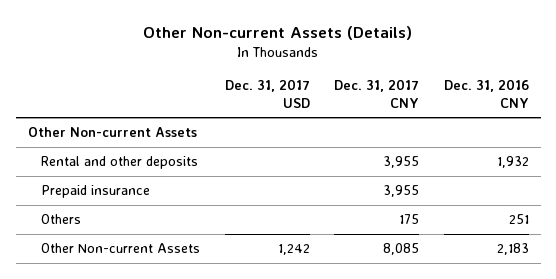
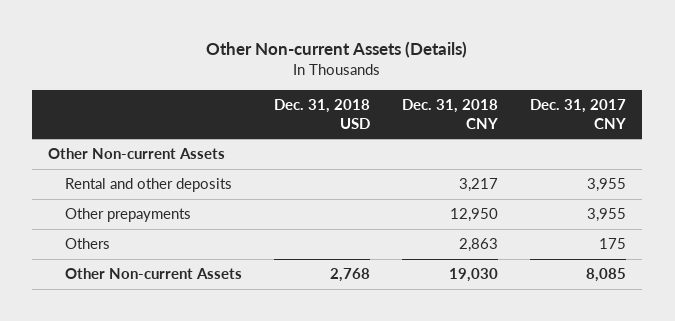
- | Dec. 31, 2017 USD | Dec. 31, 2017 CNY | Dec. 31, 2016 CNY
+ | Dec. 31, 2018 USD | Dec. 31, 2018 CNY | Dec. 31, 2017 CNY
- Prepaid insurance | | 3,955 |
+ Other prepayments | | 12,950 | 3,955

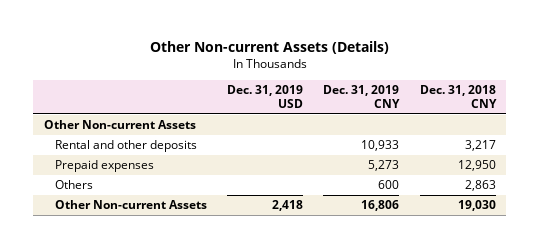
- | Dec. 31, 2018 USD | Dec. 31, 2018 CNY | Dec. 31, 2017 CNY
+ | Dec. 31, 2019 USD | Dec. 31, 2019 CNY | Dec. 31, 2018 CNY
- Other prepayments | | 12,950 | 3,955
+ Prepaid expenses | | 5,273 | 12,950

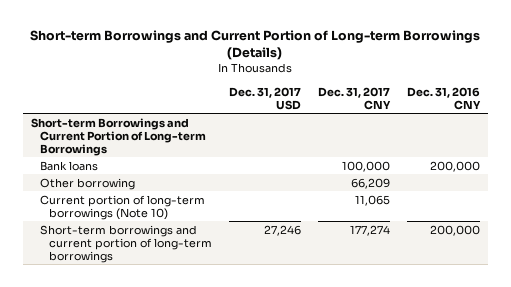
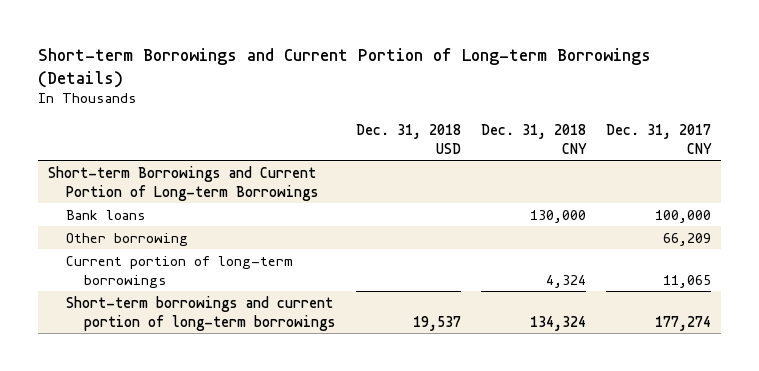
- | Dec. 31, 2017 USD | Dec. 31, 2017 CNY | Dec. 31, 2016 CNY
+ | Dec. 31, 2018 USD | Dec. 31, 2018 CNY | Dec. 31, 2017 CNY
- Current portion of long-term borrowings (Note 10) | | 11,065 |
+ Current portion of long-term borrowings | | 4,324 | 11,065

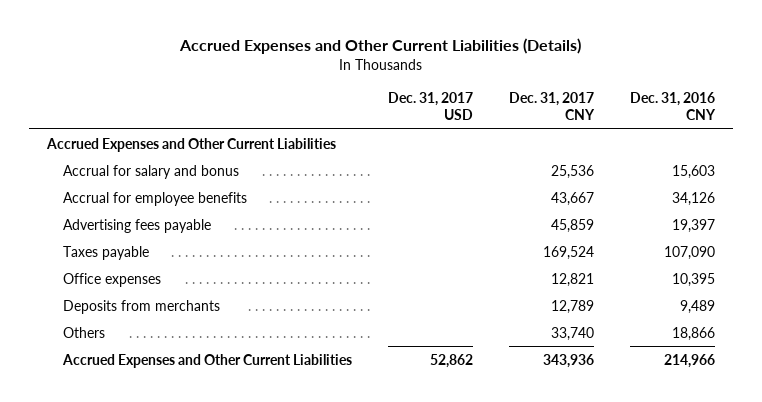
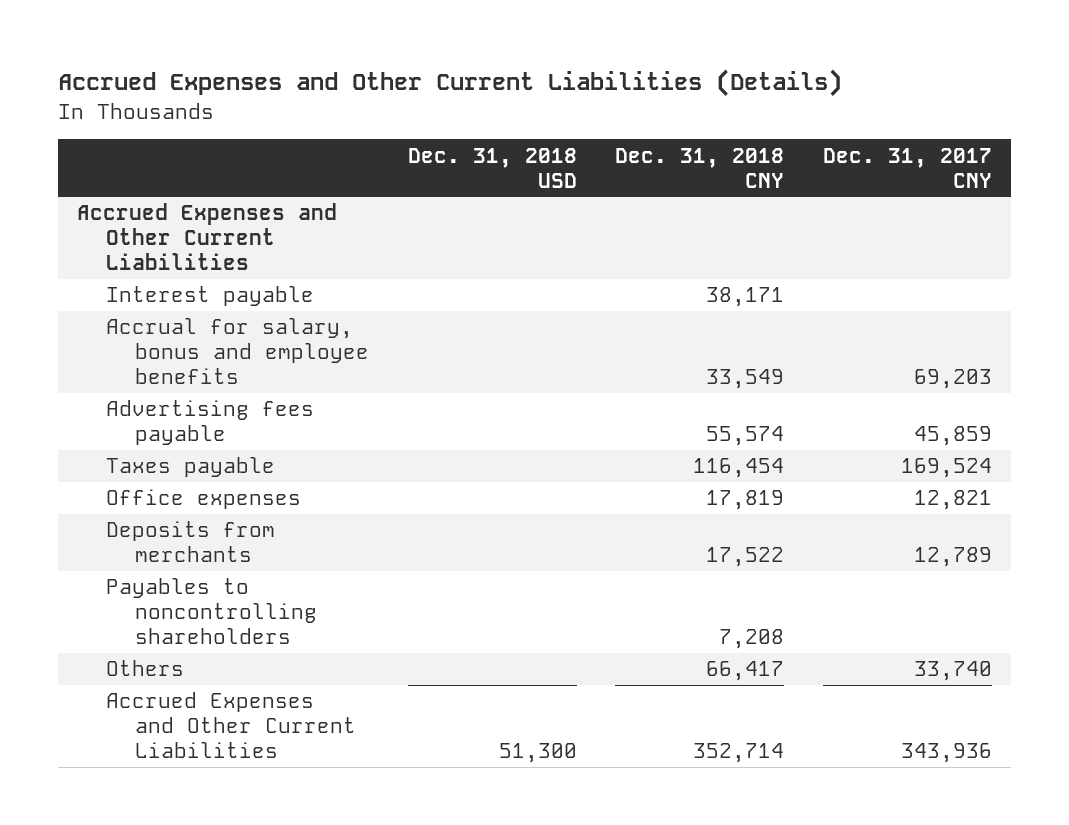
- | Dec. 31, 2017 USD | Dec. 31, 2017 CNY | Dec. 31, 2016 CNY
+ | Dec. 31, 2018 USD | Dec. 31, 2018 CNY | Dec. 31, 2017 CNY
- Accrual for salary and bonus | | 25,536 | 15,603
- Accrual for employee benefits | | 43,667 | 34,126
+ Interest payable | | 38,171 |
+ Accrual for salary, bonus and employee benefits | | 33,549 | 69,203
+ Payables to noncontrolling shareholders | | 7,208 |

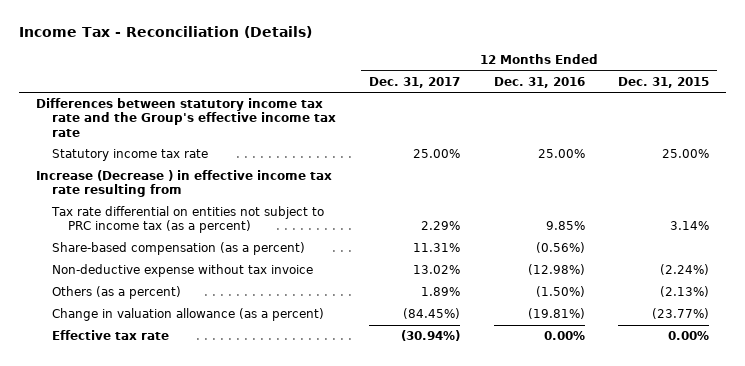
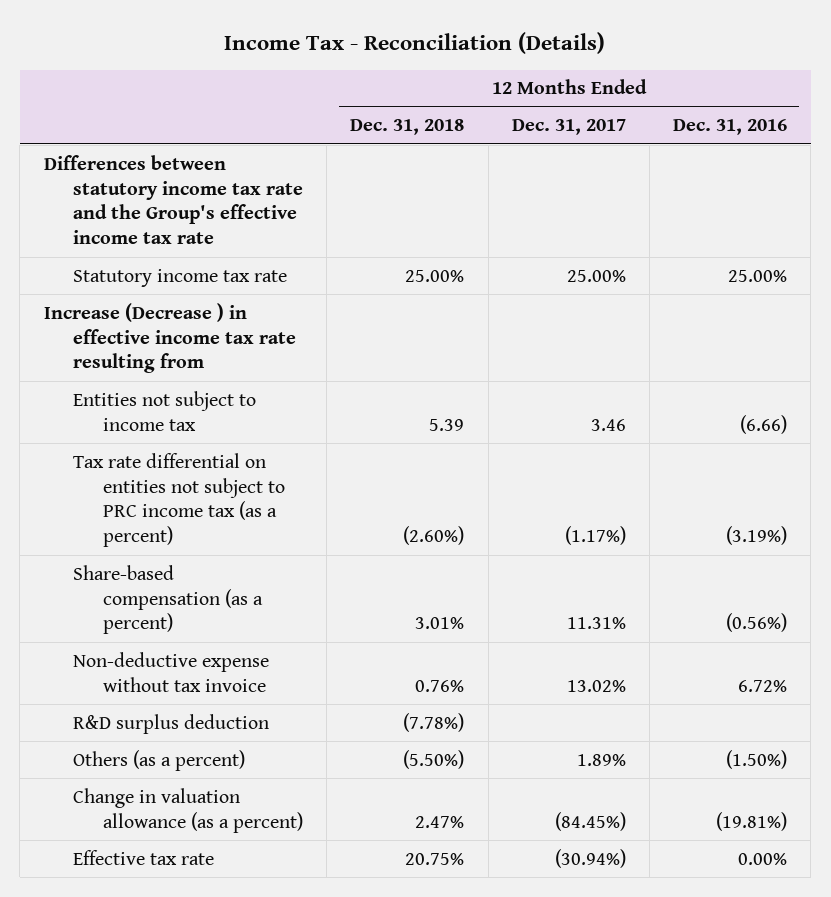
- | 12 Months Ended Dec. 31, 2017 | 12 Months Ended Dec. 31, 2016 | 12 Months Ended Dec. 31, 2015
+ | 12 Months Ended Dec. 31, 2018 | 12 Months Ended Dec. 31, 2017 | 12 Months Ended Dec. 31, 2016
- Tax rate differential on entities not subject to PRC income tax (as a percent) | 2.29% | 9.85% | 3.14%
+ Entities not subject to income tax | 5.39 | 3.46 | (6.66)
+ Tax rate differential on entities not subject to PRC income tax (as a percent) | (2.60%) | (1.17%) | (3.19%)
- Non-deductive expense without tax invoice | 13.02% | (12.98%) | (2.24%)
+ Non-deductive expense without tax invoice | 0.76% | 13.02% | 6.72%
+ R&D surplus deduction | (7.78%) | |

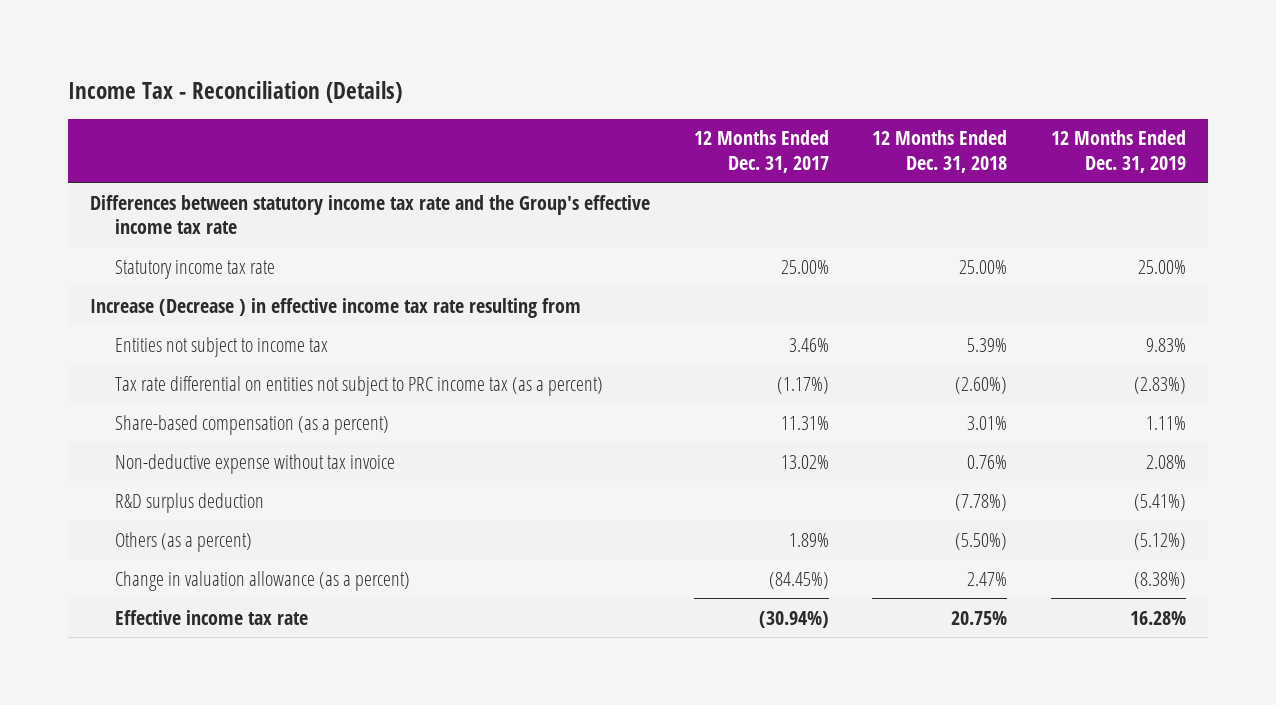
- | 12 Months Ended Dec. 31, 2018 | 12 Months Ended Dec. 31, 2017 | 12 Months Ended Dec. 31, 2016
+ | 12 Months Ended Dec. 31, 2017 | 12 Months Ended Dec. 31, 2018 | 12 Months Ended Dec. 31, 2019
- Entities not subject to income tax | 5.39 | 3.46 | (6.66)
+ Entities not subject to income tax | 3.46% | 5.39% | 9.83%
- Effective tax rate | 20.75% | (30.94%) | 0.00%
+ Effective income tax rate | (30.94%) | 20.75% | 16.28%

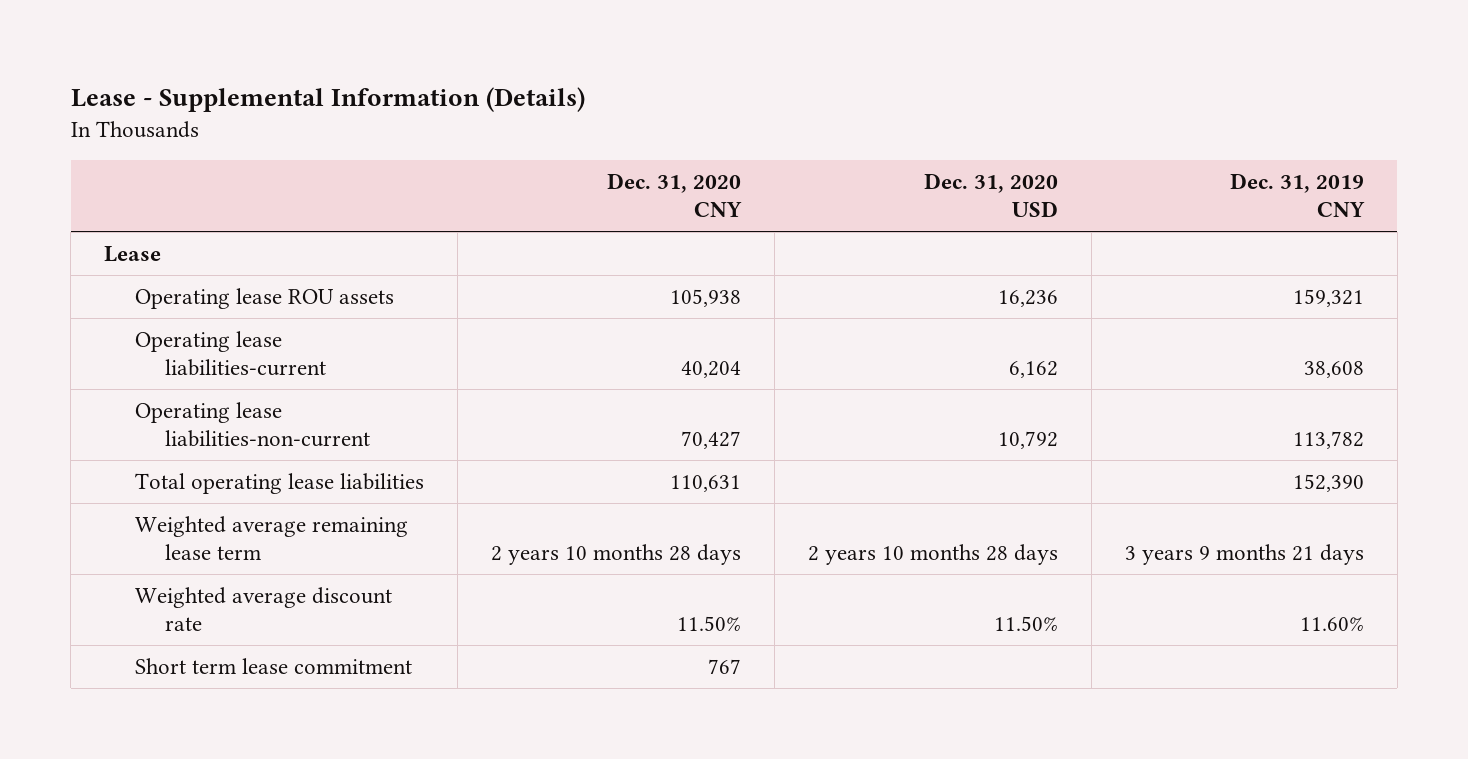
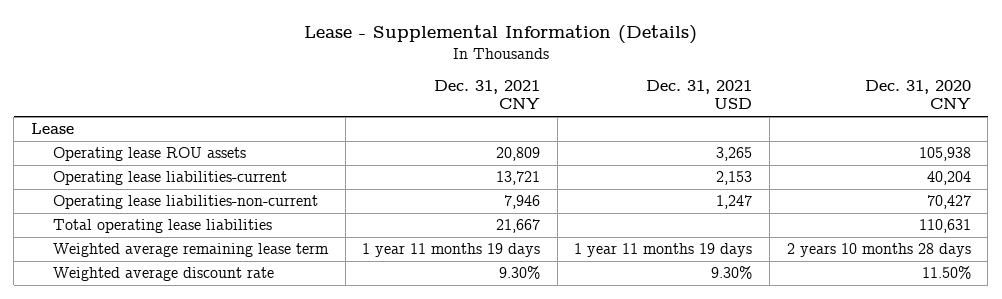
- | Dec. 31, 2020 CNY | Dec. 31, 2020 USD | Dec. 31, 2019 CNY
+ | Dec. 31, 2021 CNY | Dec. 31, 2021 USD | Dec. 31, 2020 CNY
- Short term lease commitment | 767 | |

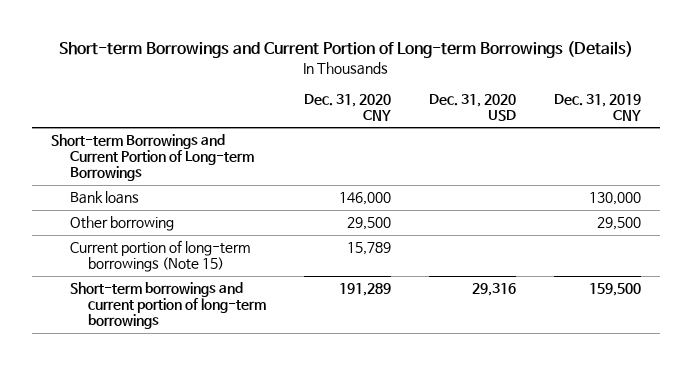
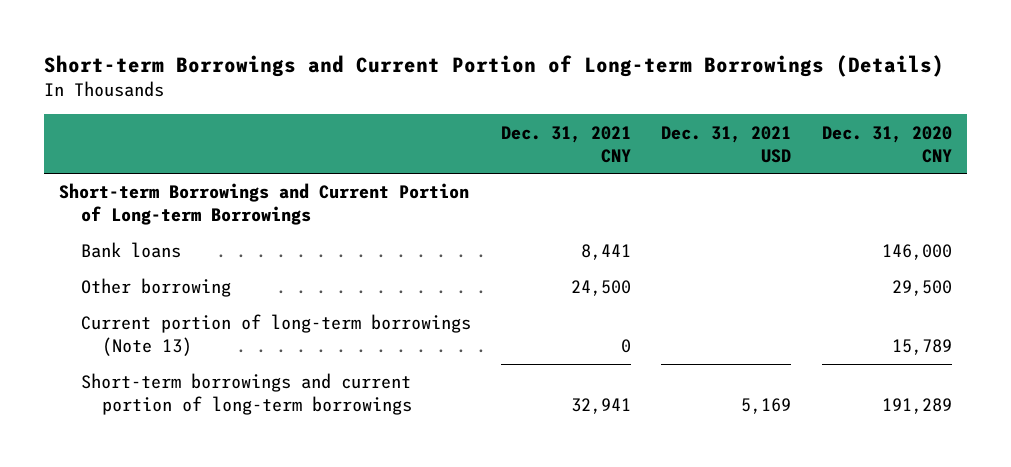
- | Dec. 31, 2020 CNY | Dec. 31, 2020 USD | Dec. 31, 2019 CNY
+ | Dec. 31, 2021 CNY | Dec. 31, 2021 USD | Dec. 31, 2020 CNY
- Current portion of long-term borrowings (Note 15) | 15,789 | |
+ Current portion of long-term borrowings (Note 13) | 0 | | 15,789

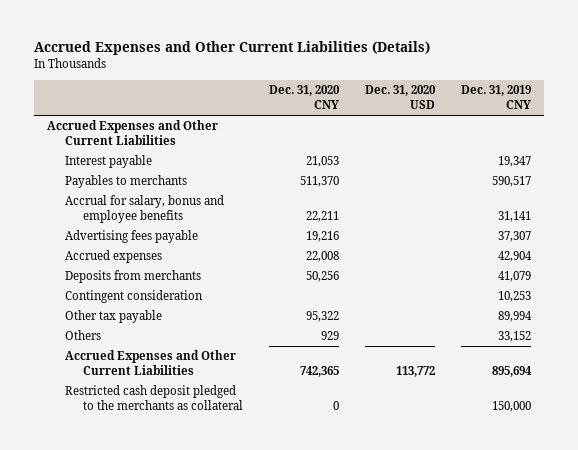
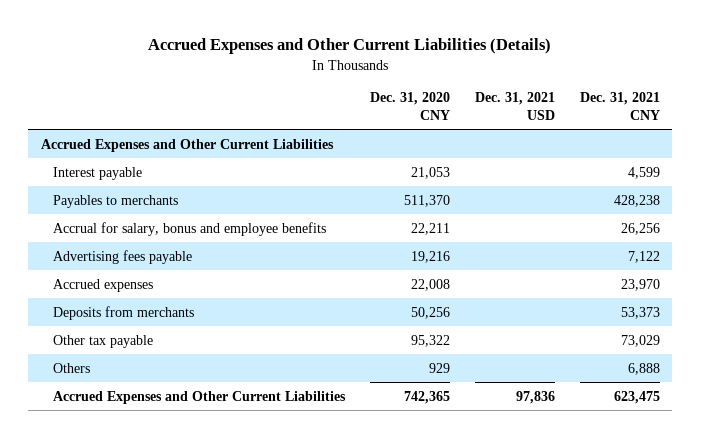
- | Dec. 31, 2020 CNY | Dec. 31, 2020 USD | Dec. 31, 2019 CNY
+ | Dec. 31, 2020 CNY | Dec. 31, 2021 USD | Dec. 31, 2021 CNY
- Contingent consideration | | | 10,253
- Restricted cash deposit pledged to the merchants as collateral | 0 | | 150,000

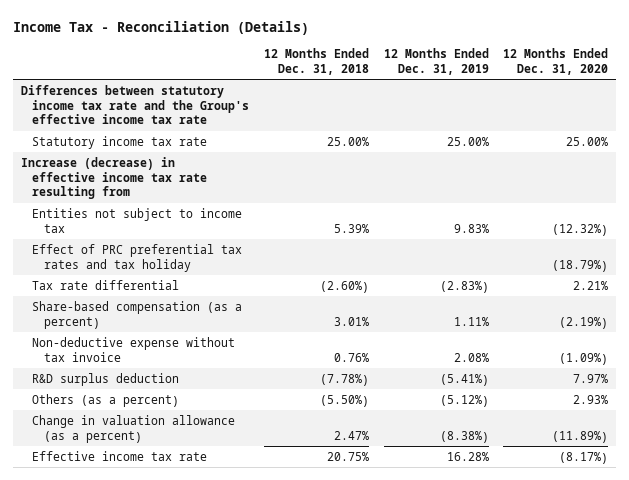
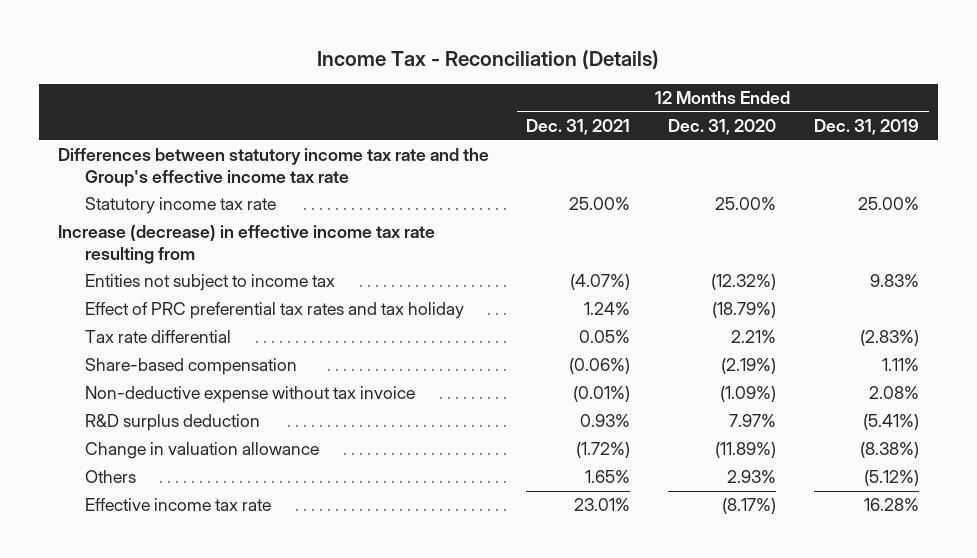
- | 12 Months Ended Dec. 31, 2018 | 12 Months Ended Dec. 31, 2019 | 12 Months Ended Dec. 31, 2020
+ | 12 Months Ended Dec. 31, 2021 | 12 Months Ended Dec. 31, 2020 | 12 Months Ended Dec. 31, 2019
- Share-based compensation (as a percent) | 3.01% | 1.11% | (2.19%)
+ Share-based compensation | (0.06%) | (2.19%) | 1.11%
- Others (as a percent) | (5.50%) | (5.12%) | 2.93%
- Change in valuation allowance (as a percent) | 2.47% | (8.38%) | (11.89%)
+ Change in valuation allowance | (1.72%) | (11.89%) | (8.38%)
+ Others | 1.65% | 2.93% | (5.12%)

